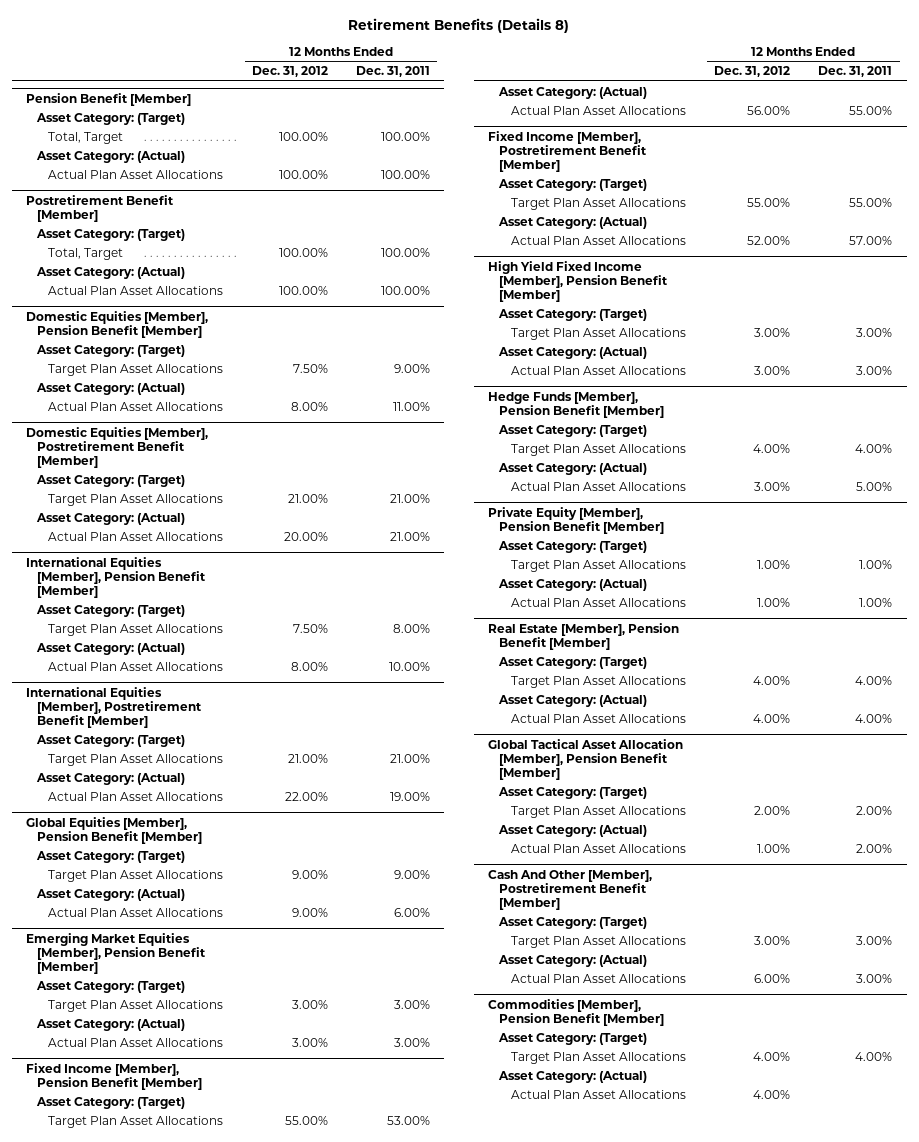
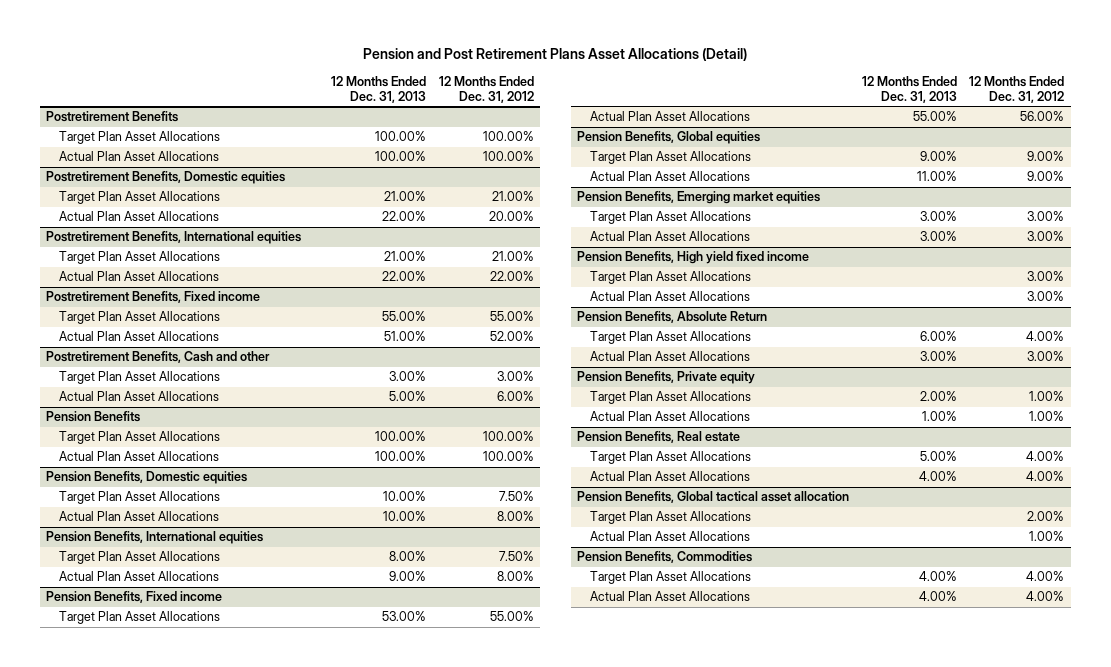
- Retirement Benefits (Details 8)
+ Pension and Post Retirement Plans Asset Allocations (Detail)
- | 12 Months Ended Dec. 31, 2012 | 12 Months Ended Dec. 31, 2011
+ | 12 Months Ended Dec. 31, 2013 | 12 Months Ended Dec. 31, 2012
- Pension Benefit [Member]
- Asset Category: (Target)
- Total, Target | 100.00% | 100.00%
- Asset Category: (Actual)
+ Postretirement Benefits
+ Target Plan Asset Allocations | 100.00% | 100.00%
- Postretirement Benefit [Member]
- Asset Category: (Target)
- Total, Target | 100.00% | 100.00%
- Asset Category: (Actual)
+ Postretirement Benefits, Domestic equities
+ Target Plan Asset Allocations | 21.00% | 21.00%
+ Actual Plan Asset Allocations | 22.00% | 20.00%
+ Postretirement Benefits, International equities
+ Target Plan Asset Allocations | 21.00% | 21.00%
+ Actual Plan Asset Allocations | 22.00% | 22.00%
+ Postretirement Benefits, Fixed income
+ Target Plan Asset Allocations | 55.00% | 55.00%
+ Actual Plan Asset Allocations | 51.00% | 52.00%
+ Postretirement Benefits, Cash and other
+ Target Plan Asset Allocations | 3.00% | 3.00%
+ Actual Plan Asset Allocations | 5.00% | 6.00%
+ Pension Benefits
+ Target Plan Asset Allocations | 100.00% | 100.00%
- Domestic Equities [Member], Pension Benefit [Member]
- Asset Category: (Target)
+ Pension Benefits, Domestic equities
- Asset Category: (Actual)
- Domestic Equities [Member], Postretirement Benefit [Member]
- Asset Category: (Target)
- Target Plan Asset Allocations | 21.00% | 21.00%
- Asset Category: (Actual)
- Actual Plan Asset Allocations | 20.00% | 21.00%
- International Equities [Member], Pension Benefit [Member]
- Asset Category: (Target)
+ Pension Benefits, International equities
- Asset Category: (Actual)
- International Equities [Member], Postretirement Benefit [Member]
- Asset Category: (Target)
- Target Plan Asset Allocations | 21.00% | 21.00%
- Asset Category: (Actual)
- Actual Plan Asset Allocations | 22.00% | 19.00%
- Global Equities [Member], Pension Benefit [Member]
- Asset Category: (Target)
+ Pension Benefits, Fixed income
+ Target Plan Asset Allocations | 53.00% | 55.00%
+ Actual Plan Asset Allocations | 55.00% | 56.00%
+ Pension Benefits, Global equities
- Asset Category: (Actual)
- Emerging Market Equities [Member], Pension Benefit [Member]
- Asset Category: (Target)
+ Pension Benefits, Emerging market equities
- Asset Category: (Actual)
- Fixed Income [Member], Pension Benefit [Member]
- Asset Category: (Target)
- Target Plan Asset Allocations | 55.00% | 53.00%
- Asset Category: (Actual)
- Actual Plan Asset Allocations | 56.00% | 55.00%
- Fixed Income [Member], Postretirement Benefit [Member]
- Asset Category: (Target)
- Target Plan Asset Allocations | 55.00% | 55.00%
- Asset Category: (Actual)
- Actual Plan Asset Allocations | 52.00% | 57.00%
- High Yield Fixed Income [Member], Pension Benefit [Member]
- Asset Category: (Target)
+ Pension Benefits, High yield fixed income
- Asset Category: (Actual)
- Hedge Funds [Member], Pension Benefit [Member]
- Asset Category: (Target)
+ Pension Benefits, Absolute Return
- Asset Category: (Actual)
- Private Equity [Member], Pension Benefit [Member]
- Asset Category: (Target)
+ Pension Benefits, Private equity
- Asset Category: (Actual)
- Real Estate [Member], Pension Benefit [Member]
- Asset Category: (Target)
+ Pension Benefits, Real estate
- Asset Category: (Actual)
- Global Tactical Asset Allocation [Member], Pension Benefit [Member]
- Asset Category: (Target)
+ Pension Benefits, Global tactical asset allocation
- Asset Category: (Actual)
- Cash And Other [Member], Postretirement Benefit [Member]
- Asset Category: (Target)
- Target Plan Asset Allocations | 3.00% | 3.00%
- Asset Category: (Actual)
- Actual Plan Asset Allocations | 6.00% | 3.00%
- Commodities [Member], Pension Benefit [Member]
- Asset Category: (Target)
+ Pension Benefits, Commodities
- Asset Category: (Actual)

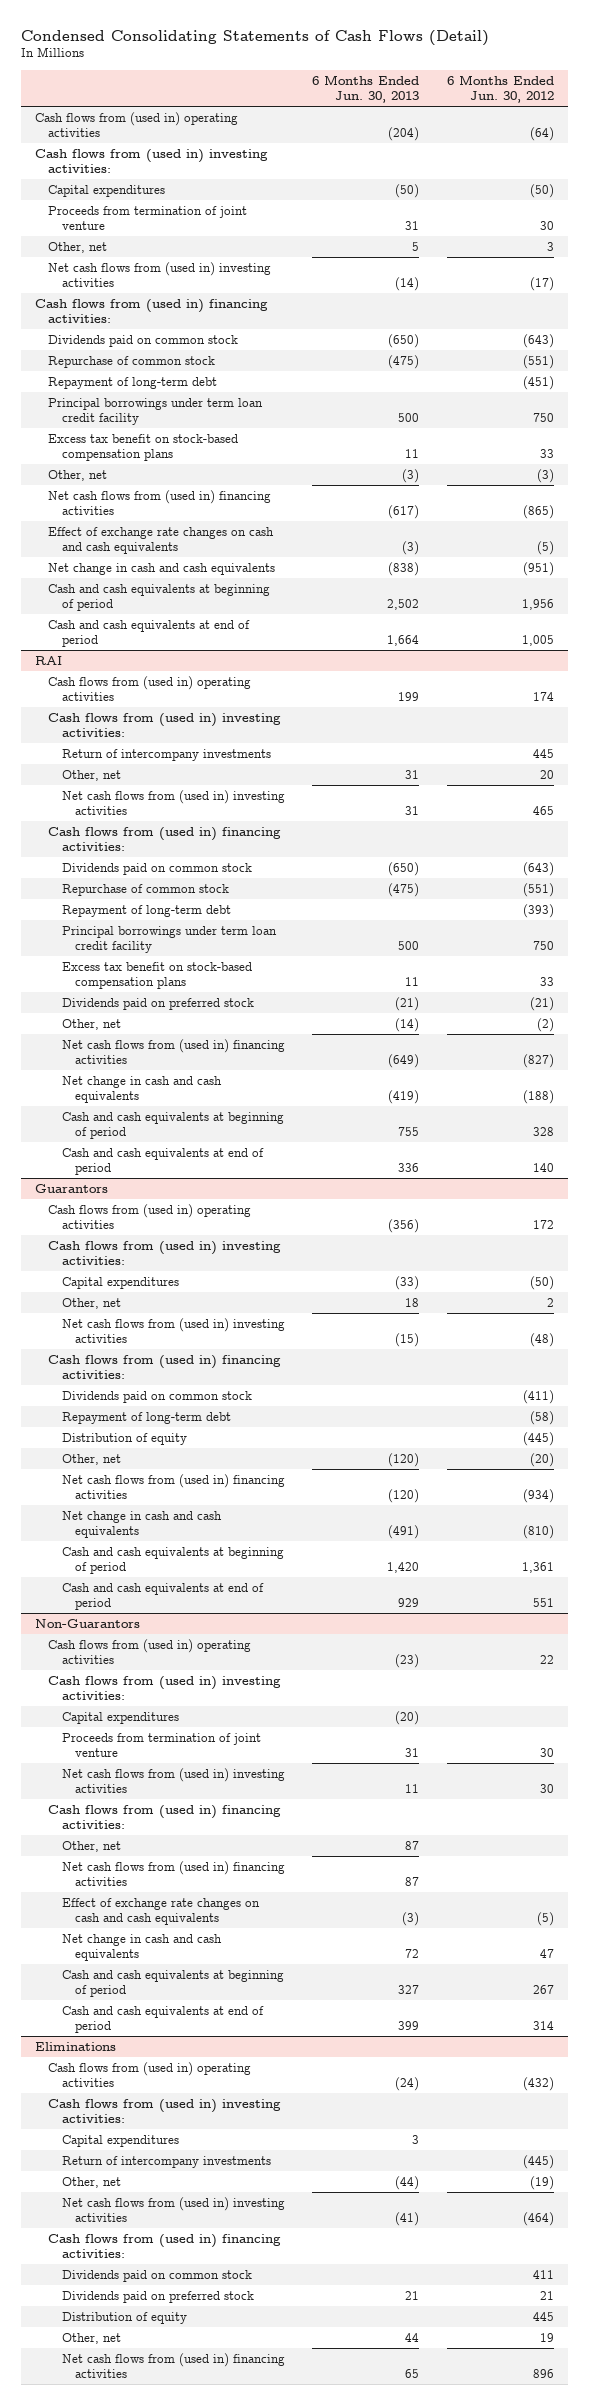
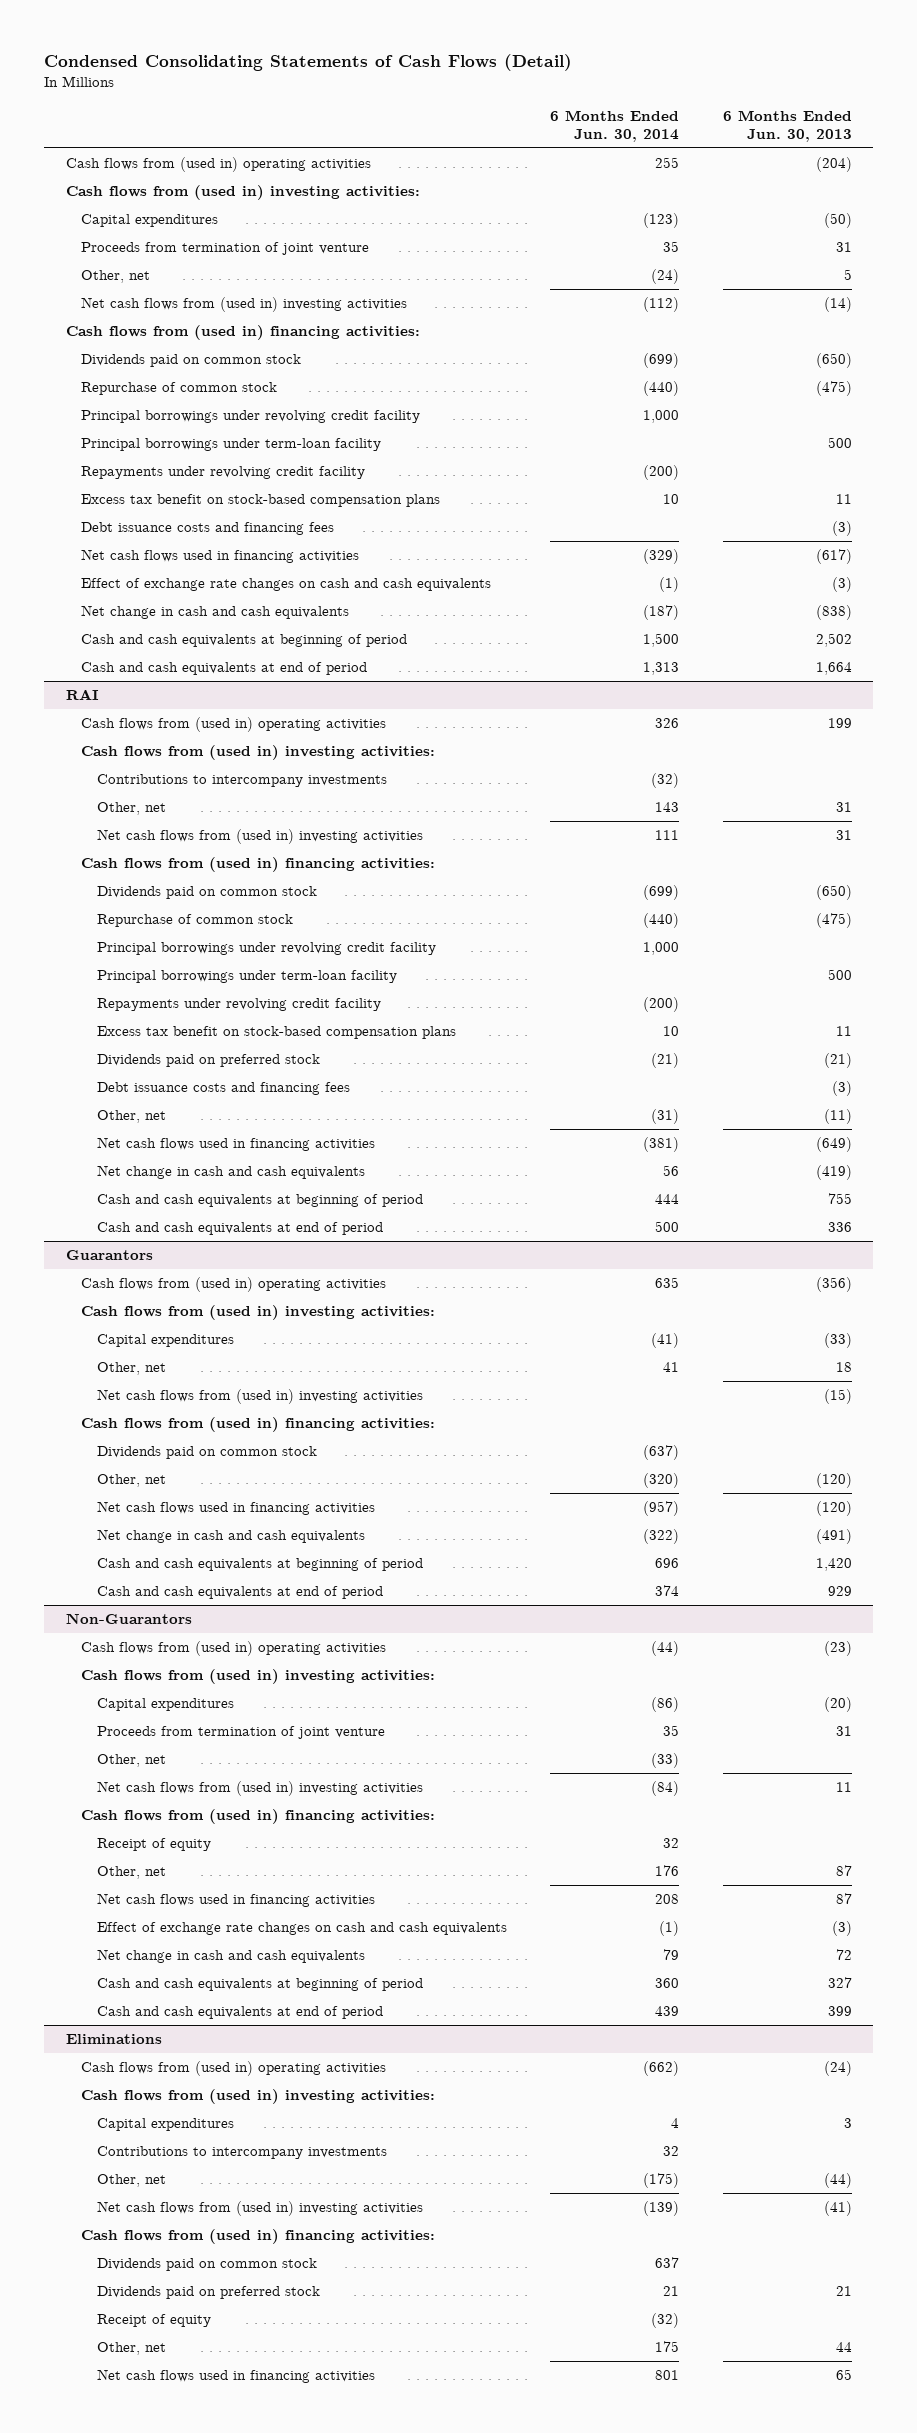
- | 6 Months Ended Jun. 30, 2013 | 6 Months Ended Jun. 30, 2012
+ | 6 Months Ended Jun. 30, 2014 | 6 Months Ended Jun. 30, 2013
- Repayment of long-term debt | | (451)
- Principal borrowings under term loan credit facility | 500 | 750
+ Principal borrowings under revolving credit facility | 1,000 |
+ Principal borrowings under term-loan facility | | 500
+ Repayments under revolving credit facility | (200) |
- Other, net | (3) | (3)
- Net cash flows from (used in) financing activities | (617) | (865)
+ Debt issuance costs and financing fees | | (3)
+ Net cash flows used in financing activities | (329) | (617)
@ RAI
- Return of intercompany investments | | 445
+ Contributions to intercompany investments | (32) |
- Repayment of long-term debt | | (393)
- Principal borrowings under term loan credit facility | 500 | 750
+ Principal borrowings under revolving credit facility | 1,000 |
+ Principal borrowings under term-loan facility | | 500
+ Repayments under revolving credit facility | (200) |
- Other, net | (14) | (2)
- Net cash flows from (used in) financing activities | (649) | (827)
+ Debt issuance costs and financing fees | | (3)
+ Other, net | (31) | (11)
+ Net cash flows used in financing activities | (381) | (649)
@ Guarantors
- Repayment of long-term debt | | (58)
- Distribution of equity | | (445)
- Net cash flows from (used in) financing activities | (120) | (934)
+ Net cash flows used in financing activities | (957) | (120)
@ Non-Guarantors
+ Other, net | (33) |
+ Receipt of equity | 32 |
- Net cash flows from (used in) financing activities | 87 |
+ Net cash flows used in financing activities | 208 | 87
@ Eliminations
- Return of intercompany investments | | (445)
+ Contributions to intercompany investments | 32 |
- Distribution of equity | | 445
+ Receipt of equity | (32) |
- Net cash flows from (used in) financing activities | 65 | 896
+ Net cash flows used in financing activities | 801 | 65

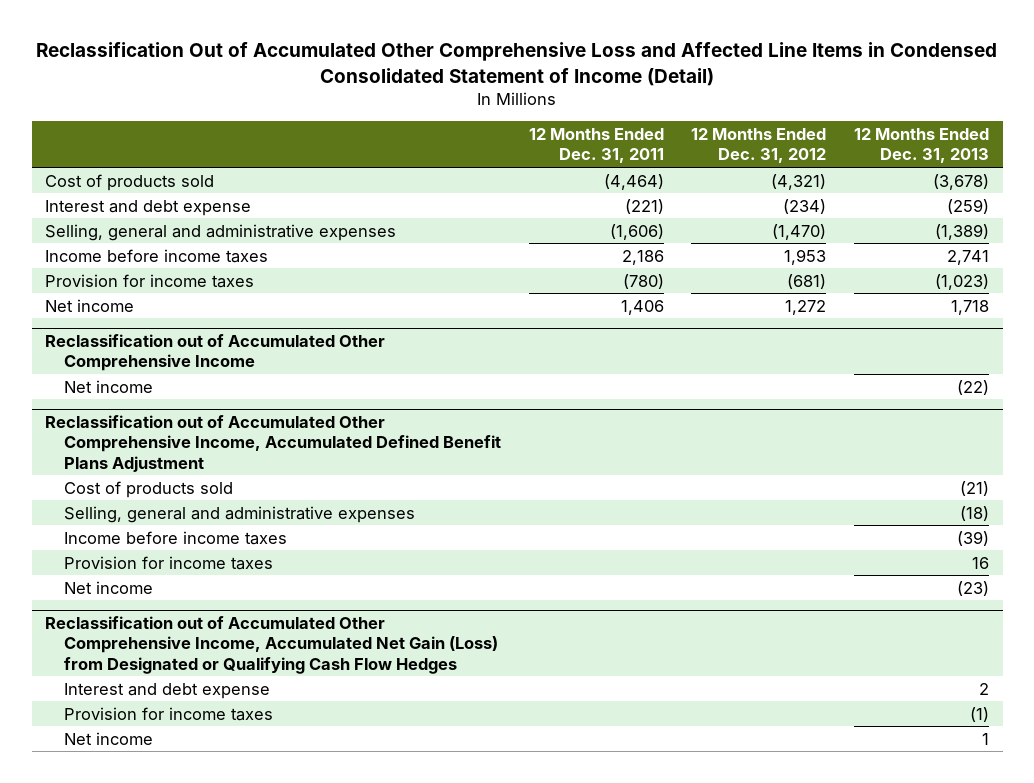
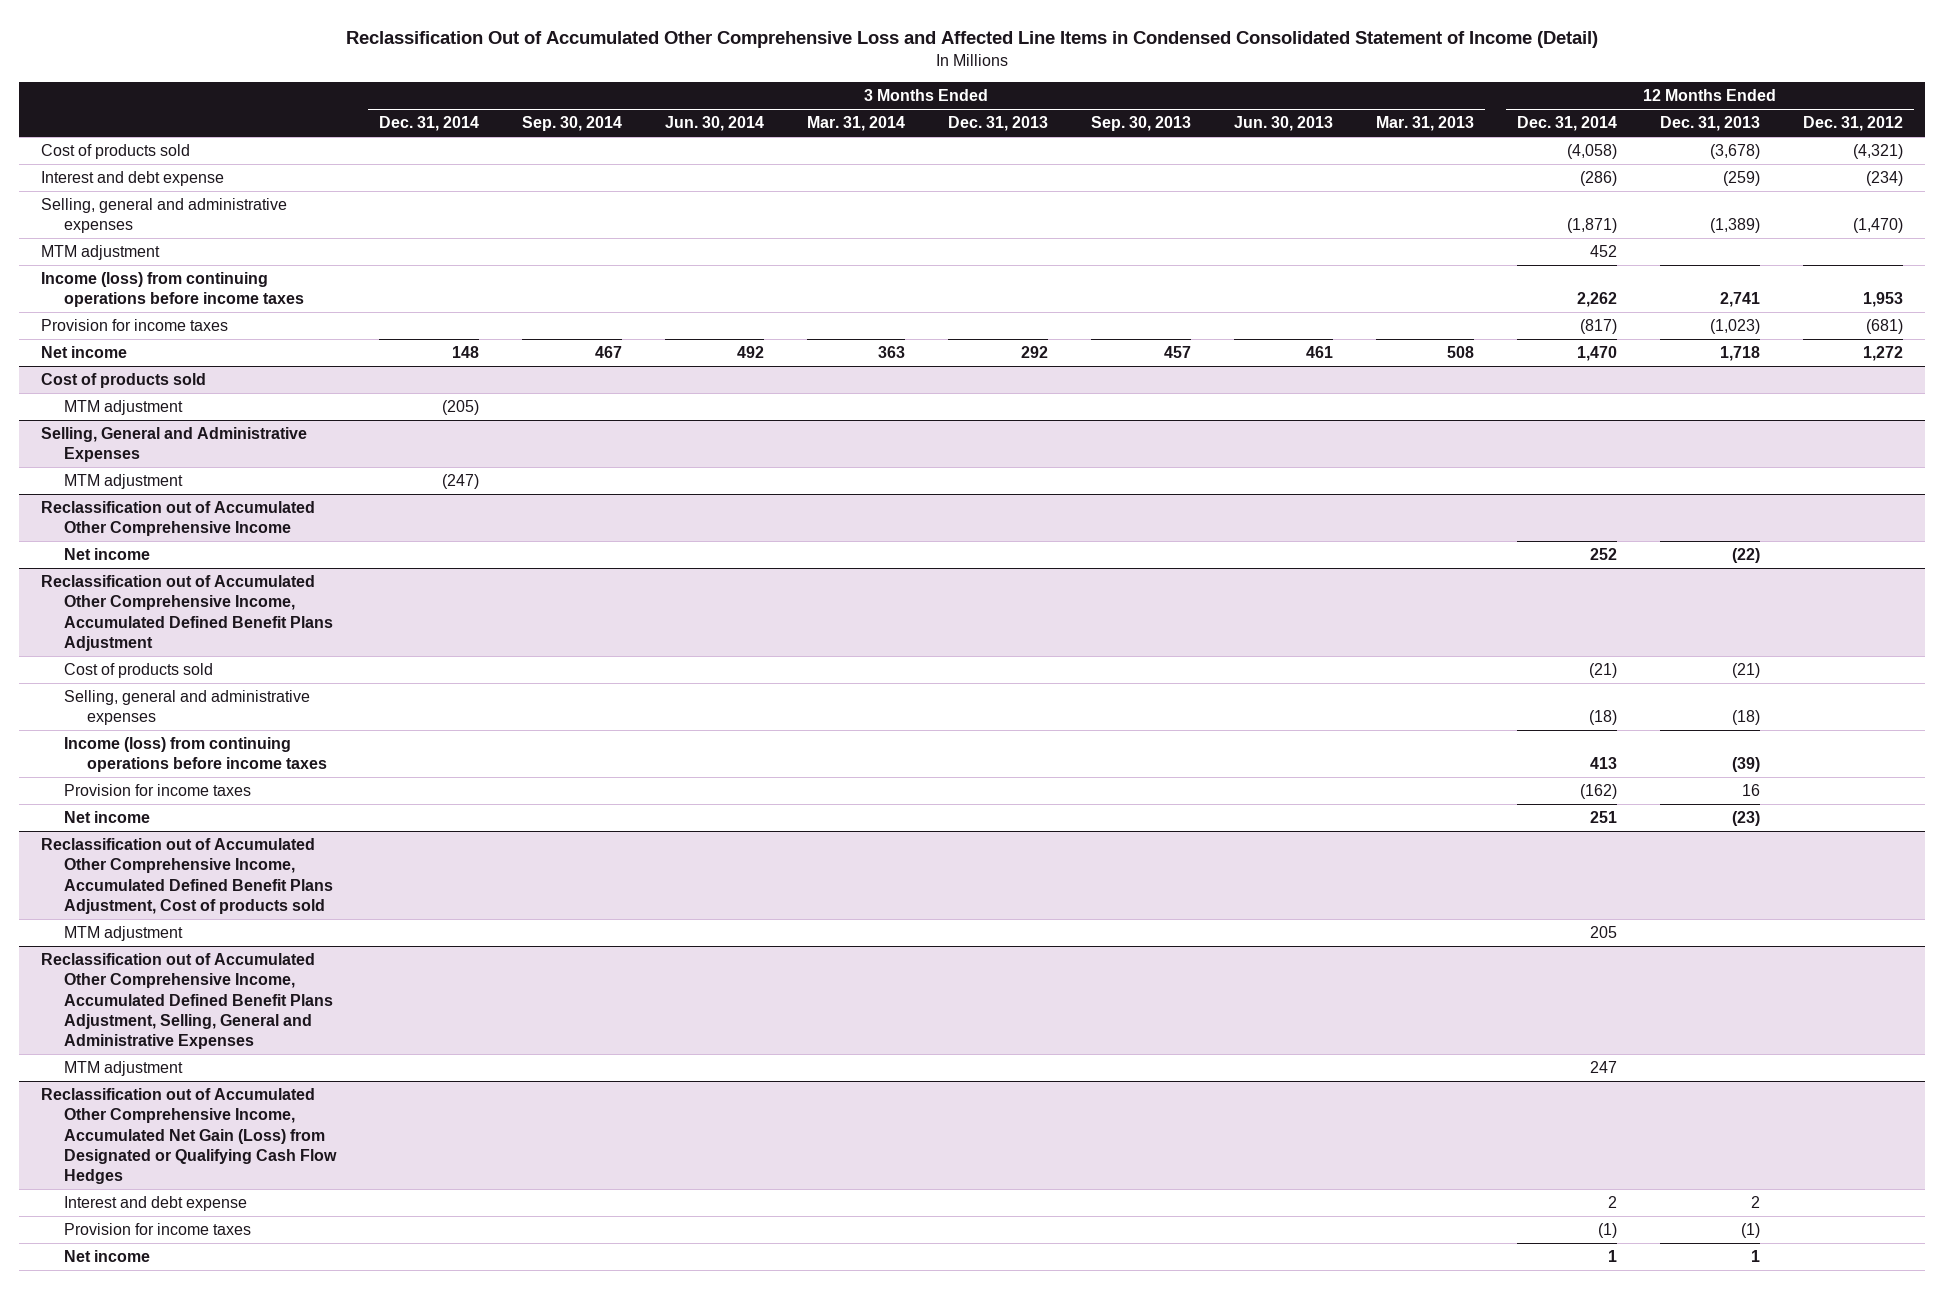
- | 12 Months Ended Dec. 31, 2011 | 12 Months Ended Dec. 31, 2012 | 12 Months Ended Dec. 31, 2013
+ | 3 Months Ended Dec. 31, 2014 | 3 Months Ended Sep. 30, 2014 | 3 Months Ended Jun. 30, 2014 | 3 Months Ended Mar. 31, 2014 | 3 Months Ended Dec. 31, 2013 | 3 Months Ended Sep. 30, 2013 | 3 Months Ended Jun. 30, 2013 | 3 Months Ended Mar. 31, 2013 | 12 Months Ended Dec. 31, 2014 | 12 Months Ended Dec. 31, 2013 | 12 Months Ended Dec. 31, 2012
- Income before income taxes | 2,186 | 1,953 | 2,741
+ MTM adjustment | | | | | | | | | 452 | |
+ Income (loss) from continuing operations before income taxes | | | | | | | | | 2,262 | 2,741 | 1,953
+ Cost of products sold
+ MTM adjustment | (205) | | | | | | | | | |
+ Selling, General and Administrative Expenses
+ MTM adjustment | (247) | | | | | | | | | |
@ Reclassification out of Accumulated Other Comprehensive Income, Accumulated Defined Benefit Plans Adjustment
- Income before income taxes | | | (39)
+ Income (loss) from continuing operations before income taxes | | | | | | | | | 413 | (39) |
+ Reclassification out of Accumulated Other Comprehensive Income, Accumulated Defined Benefit Plans Adjustment, Cost of products sold
+ MTM adjustment | | | | | | | | | 205 | |
+ Reclassification out of Accumulated Other Comprehensive Income, Accumulated Defined Benefit Plans Adjustment, Selling, General and Administrative Expenses
+ MTM adjustment | | | | | | | | | 247 | |

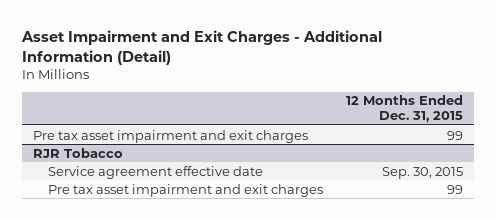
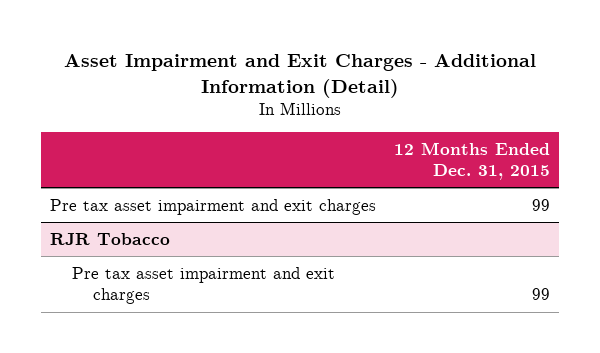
@ RJR Tobacco
- Service agreement effective date | Sep. 30, 2015

